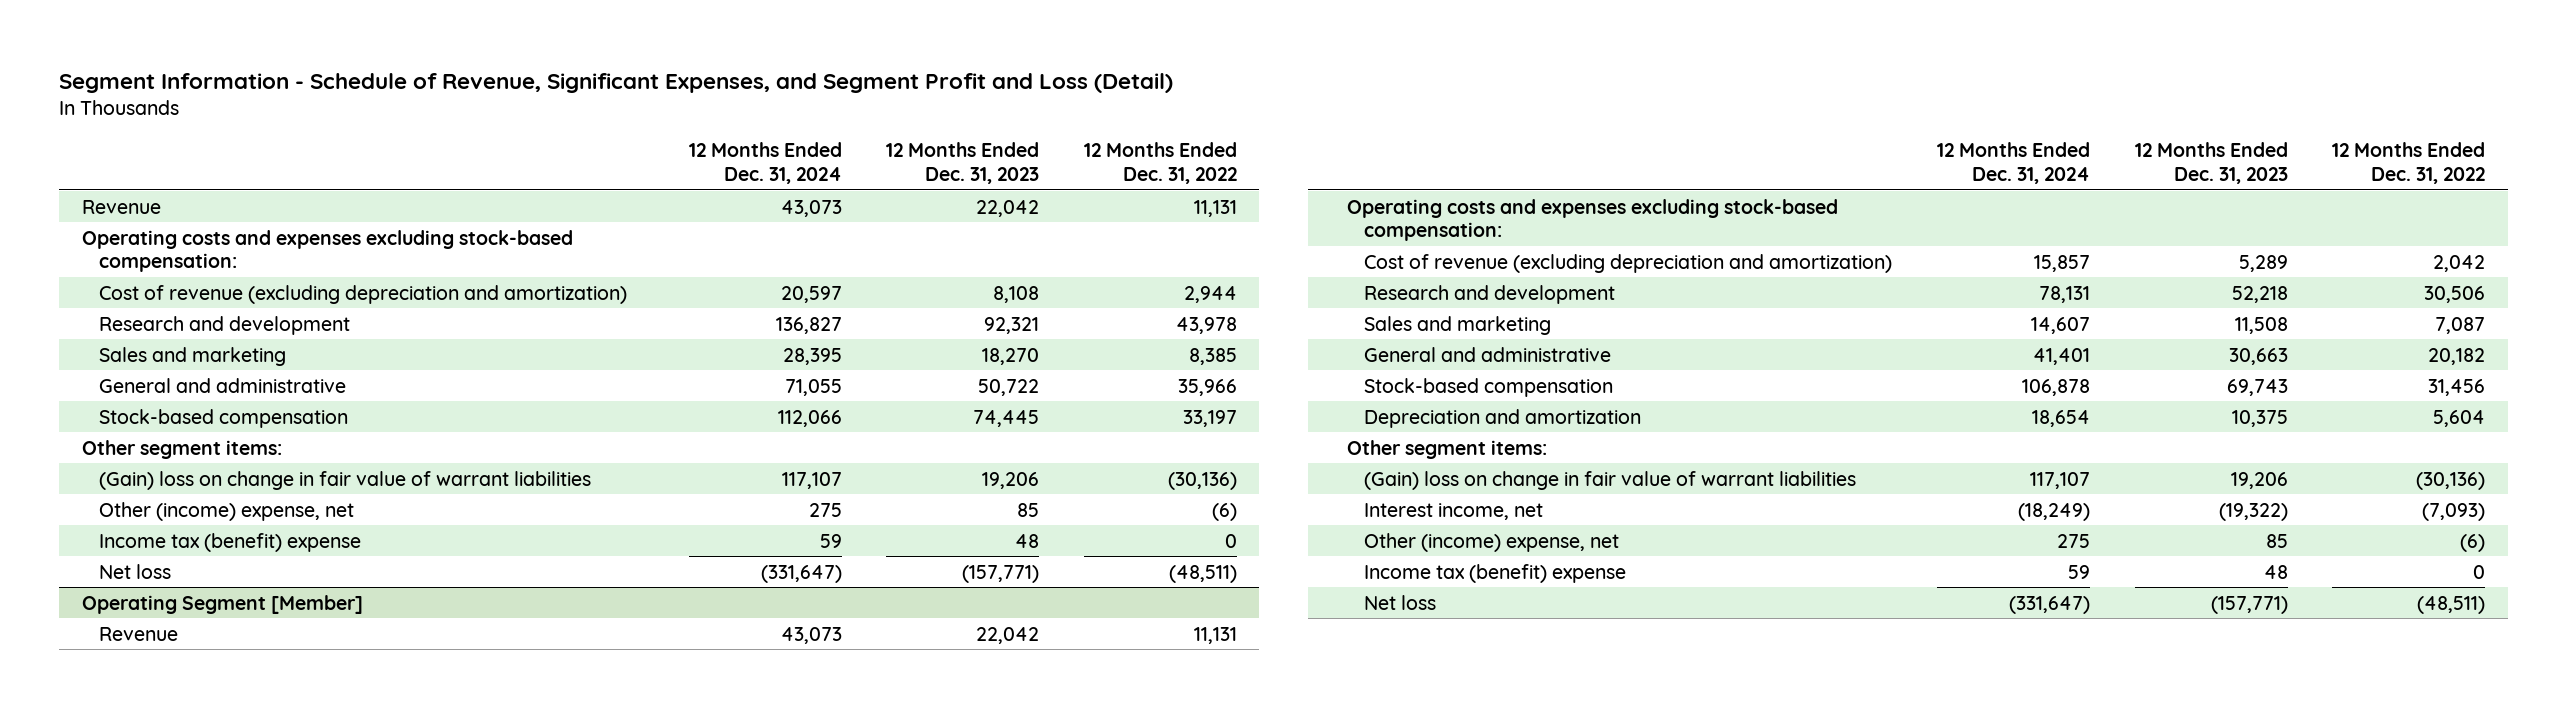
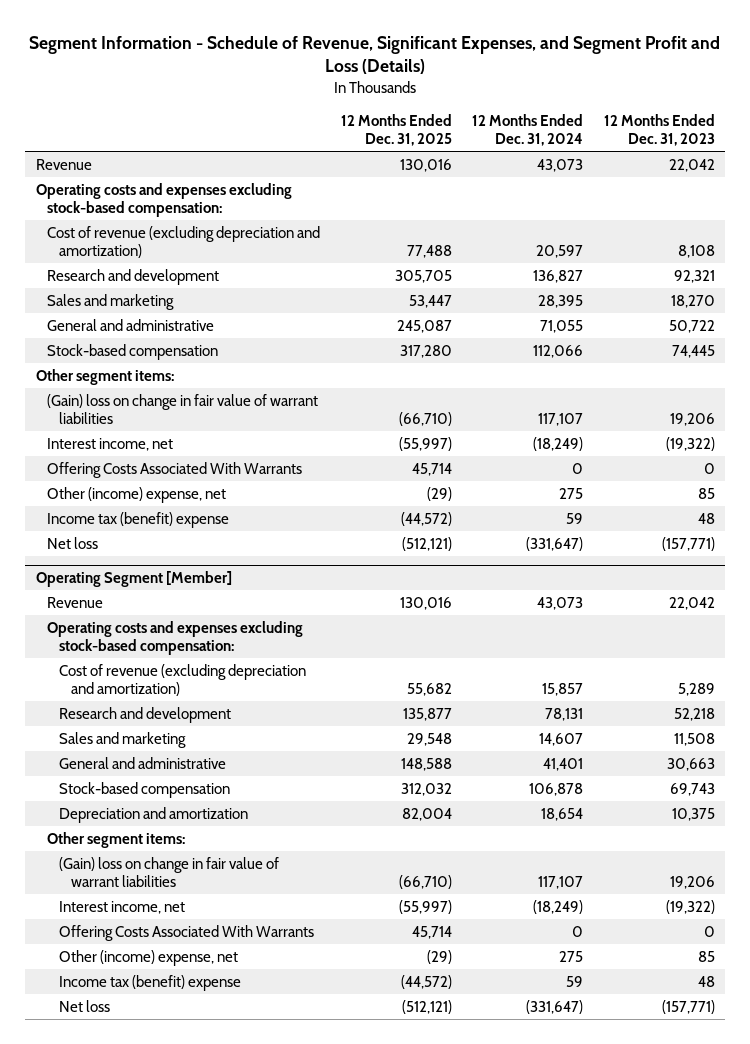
- Segment Information - Schedule of Revenue, Significant Expenses, and Segment Profit and Loss (Detail)
+ Segment Information - Schedule of Revenue, Significant Expenses, and Segment Profit and Loss (Details)
- | 12 Months Ended Dec. 31, 2024 | 12 Months Ended Dec. 31, 2023 | 12 Months Ended Dec. 31, 2022
+ | 12 Months Ended Dec. 31, 2025 | 12 Months Ended Dec. 31, 2024 | 12 Months Ended Dec. 31, 2023
+ Interest income, net | (55,997) | (18,249) | (19,322)
+ Offering Costs Associated With Warrants | 45,714 | 0 | 0
@ Operating Segment [Member]
+ Offering Costs Associated With Warrants | 45,714 | 0 | 0

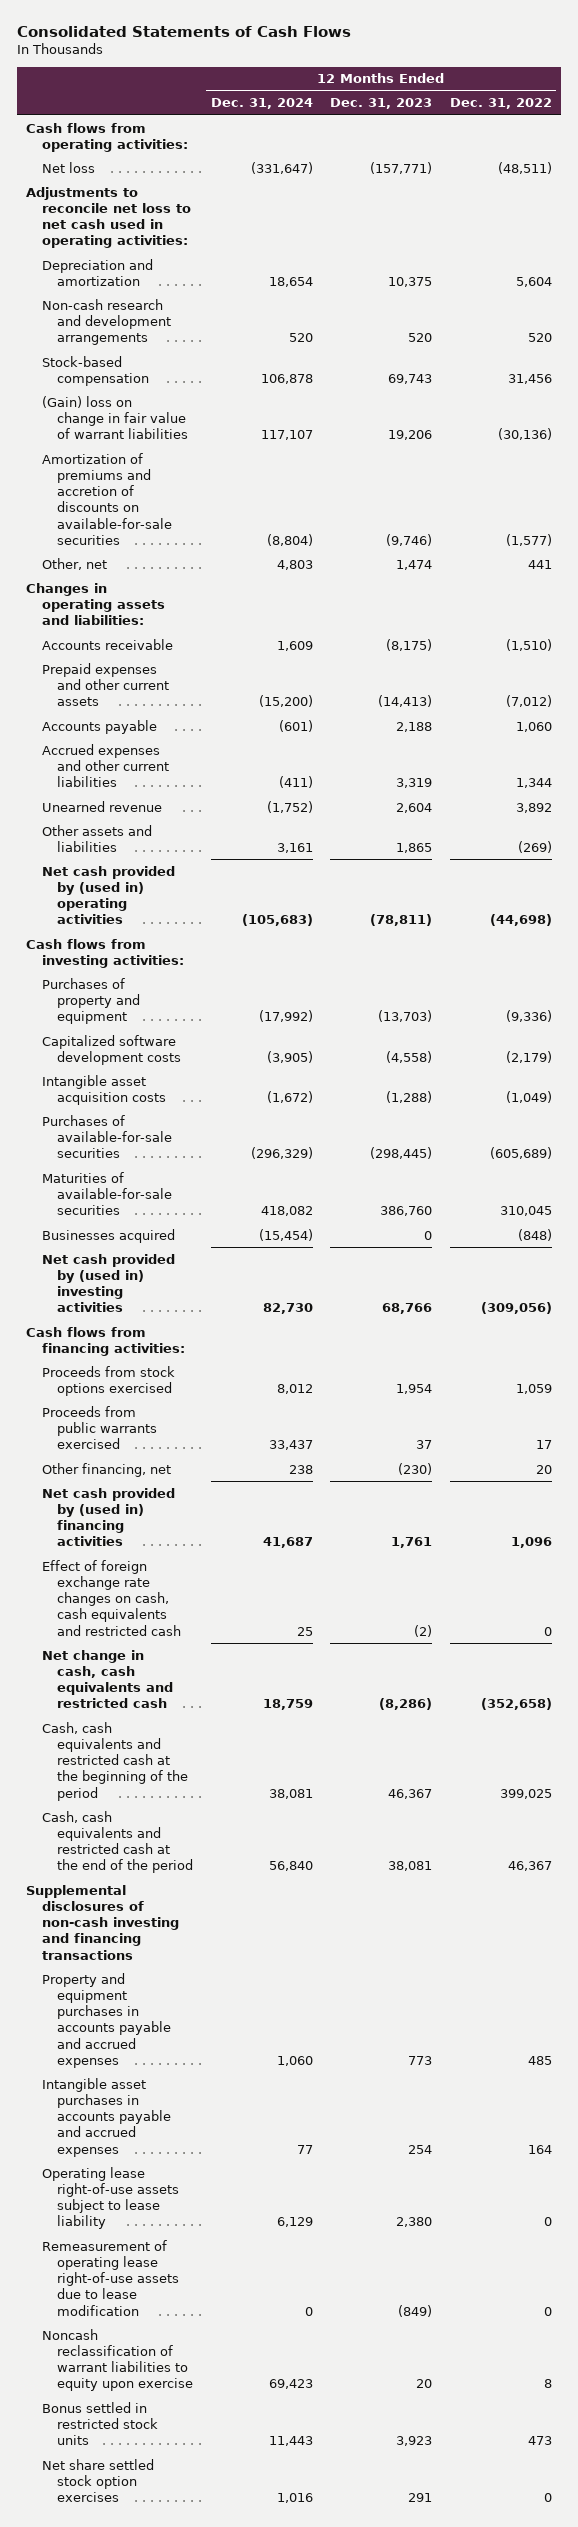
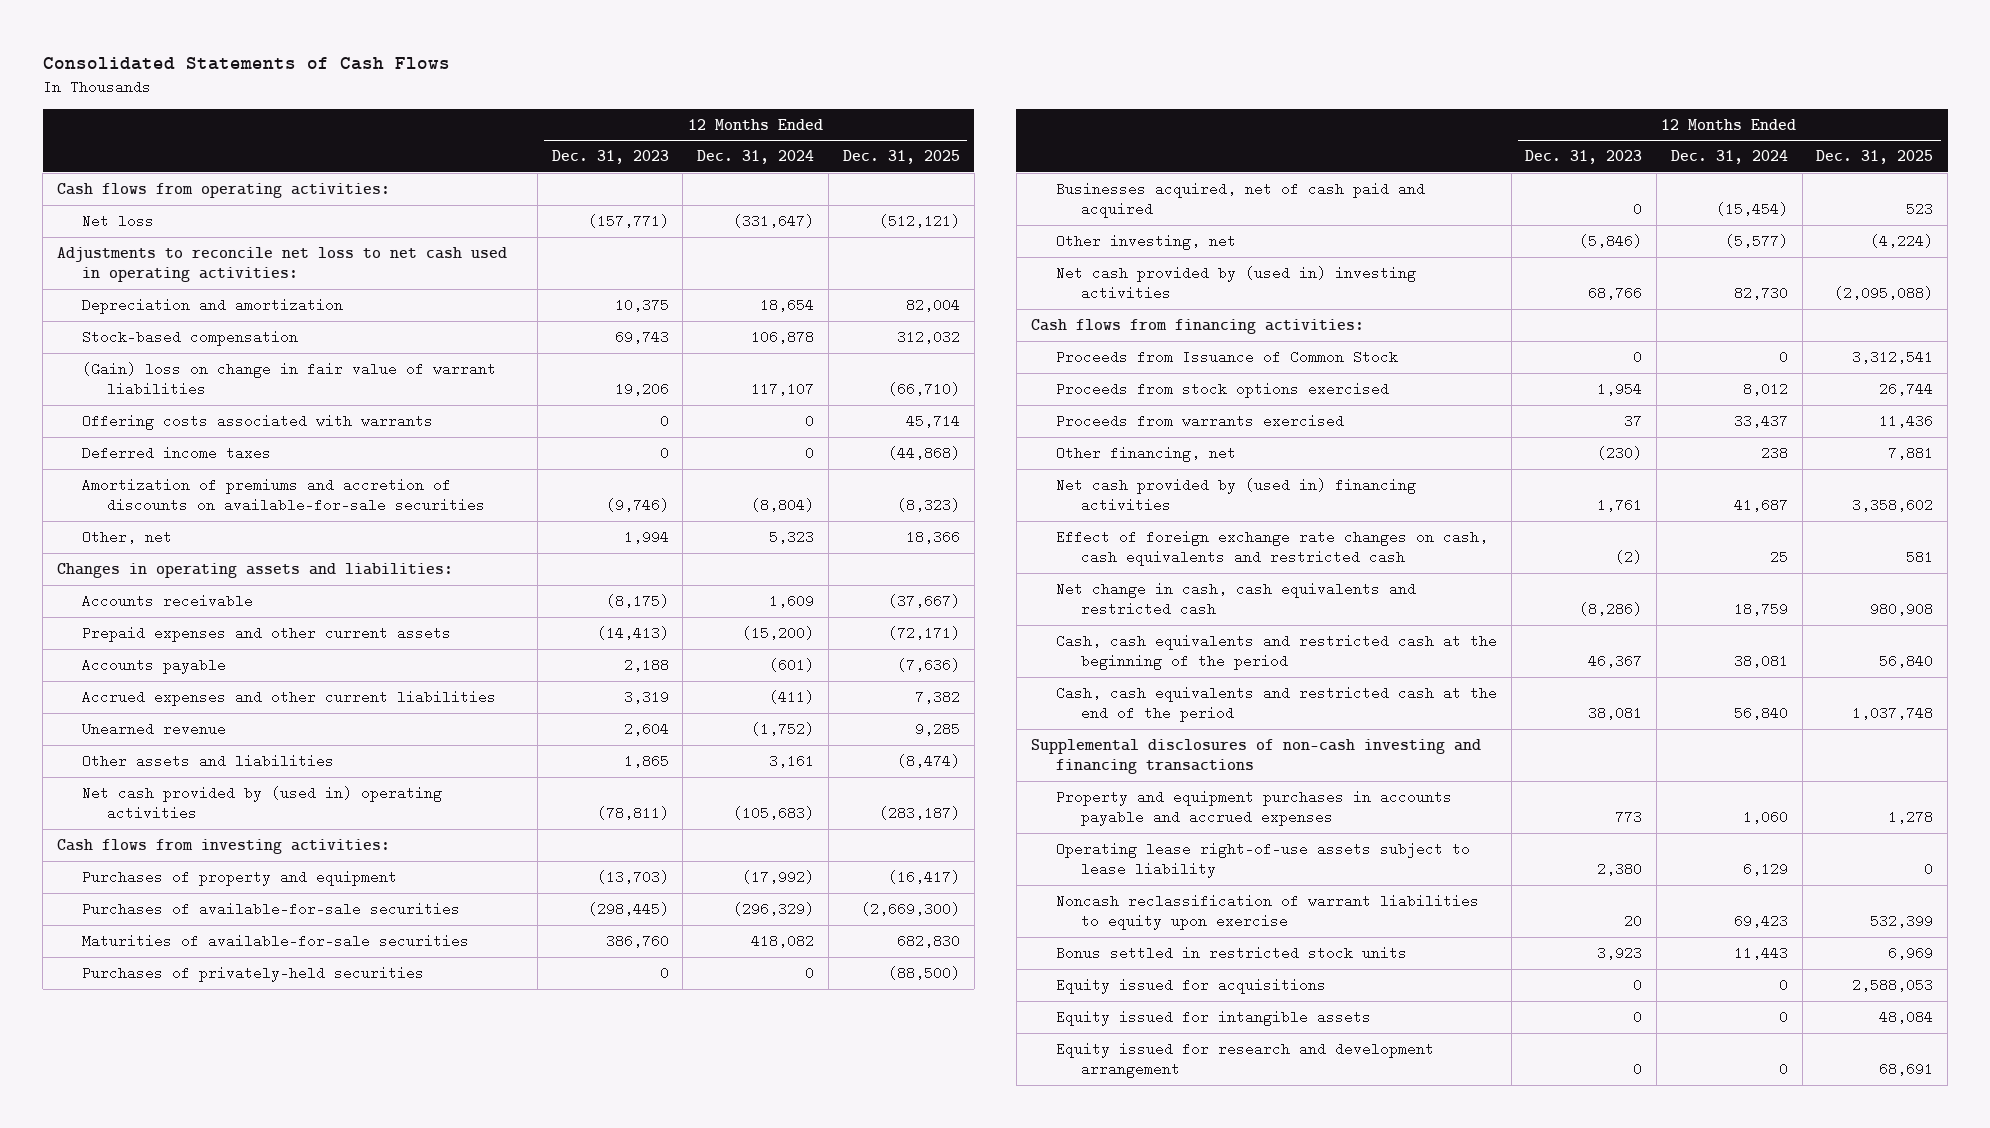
- | 12 Months Ended Dec. 31, 2024 | 12 Months Ended Dec. 31, 2023 | 12 Months Ended Dec. 31, 2022
+ | 12 Months Ended Dec. 31, 2023 | 12 Months Ended Dec. 31, 2024 | 12 Months Ended Dec. 31, 2025
- Non-cash research and development arrangements | 520 | 520 | 520
+ Offering costs associated with warrants | 0 | 0 | 45,714
+ Deferred income taxes | 0 | 0 | (44,868)
- Other, net | 4,803 | 1,474 | 441
+ Other, net | 1,994 | 5,323 | 18,366
- Capitalized software development costs | (3,905) | (4,558) | (2,179)
- Intangible asset acquisition costs | (1,672) | (1,288) | (1,049)
- Businesses acquired | (15,454) | 0 | (848)
+ Purchases of privately-held securities | 0 | 0 | (88,500)
+ Businesses acquired, net of cash paid and acquired | 0 | (15,454) | 523
+ Other investing, net | (5,846) | (5,577) | (4,224)
+ Proceeds from Issuance of Common Stock | 0 | 0 | 3,312,541
- Proceeds from public warrants exercised | 33,437 | 37 | 17
+ Proceeds from warrants exercised | 37 | 33,437 | 11,436
- Intangible asset purchases in accounts payable and accrued expenses | 77 | 254 | 164
- Remeasurement of operating lease right-of-use assets due to lease modification | 0 | (849) | 0
- Net share settled stock option exercises | 1,016 | 291 | 0
+ Equity issued for acquisitions | 0 | 0 | 2,588,053
+ Equity issued for intangible assets | 0 | 0 | 48,084
+ Equity issued for research and development arrangement | 0 | 0 | 68,691

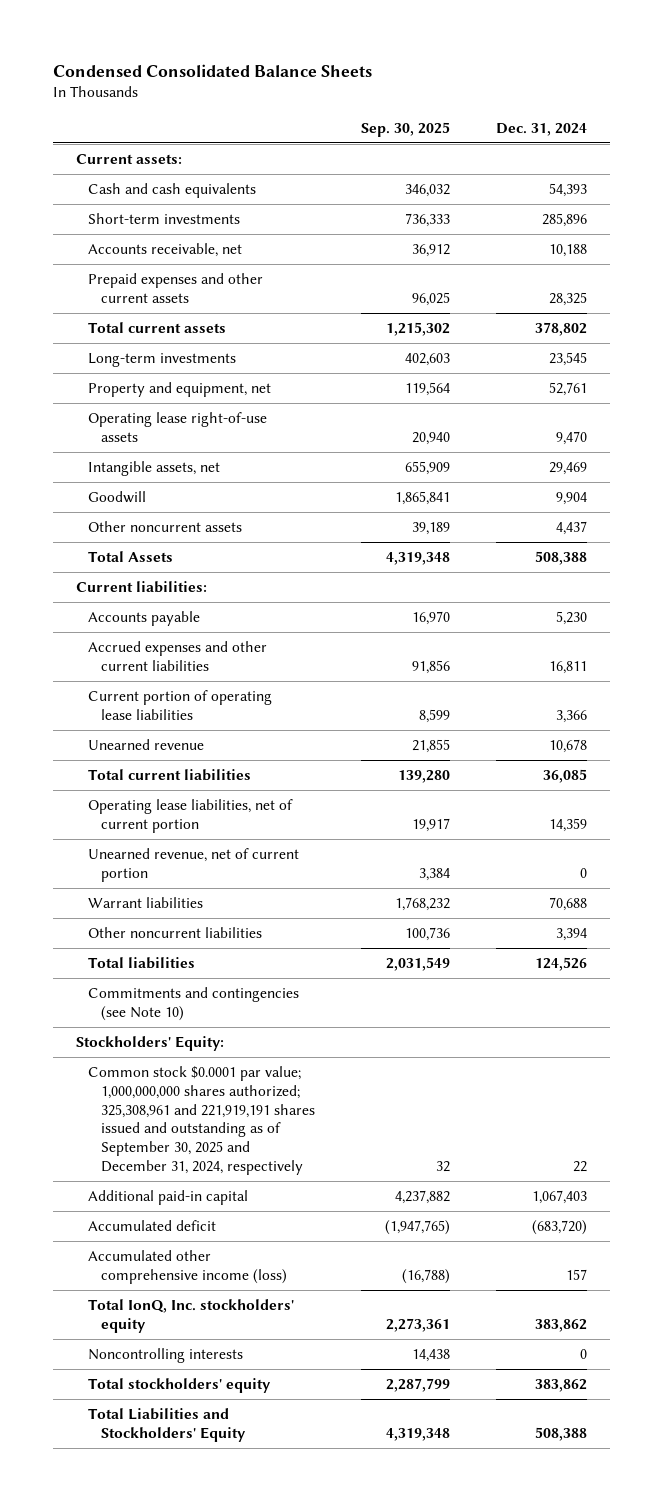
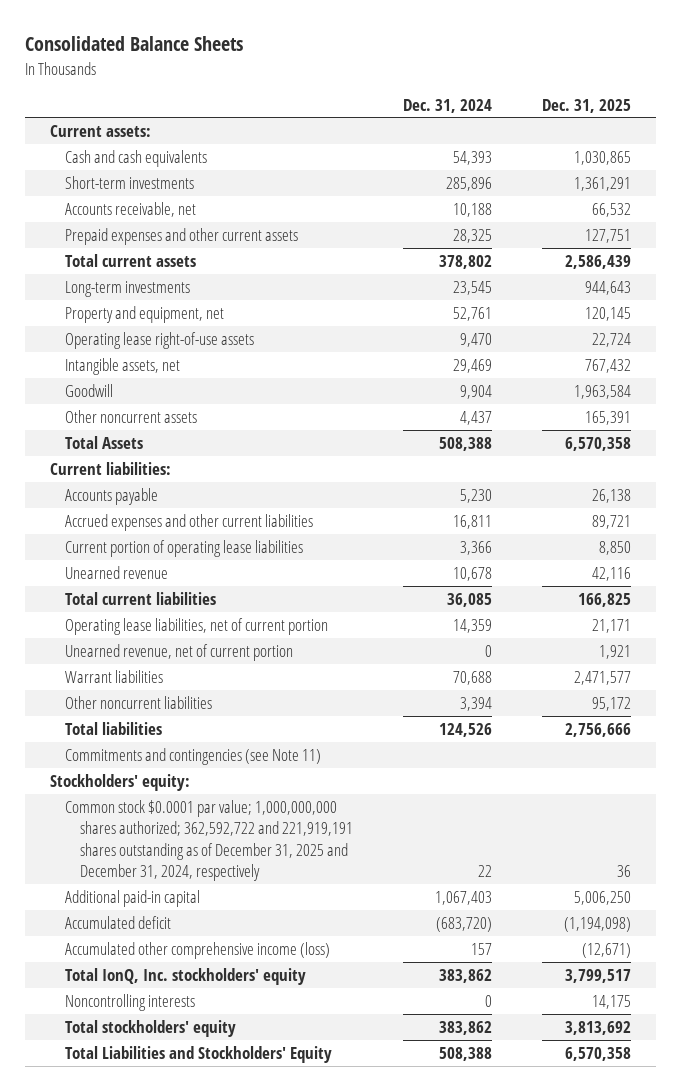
- Condensed Consolidated Balance Sheets
+ Consolidated Balance Sheets
- | Sep. 30, 2025 | Dec. 31, 2024
+ | Dec. 31, 2024 | Dec. 31, 2025
- Commitments and contingencies (see Note 10)
- Stockholders' Equity:
- Common stock $0.0001 par value; 1,000,000,000 shares authorized; 325,308,961 and 221,919,191 shares issued and outstanding as of September 30, 2025 and December 31, 2024, respectively | 32 | 22
+ Commitments and contingencies (see Note 11)
+ Stockholders' equity:
+ Common stock $0.0001 par value; 1,000,000,000 shares authorized; 362,592,722 and 221,919,191 shares outstanding as of December 31, 2025 and December 31, 2024, respectively | 22 | 36

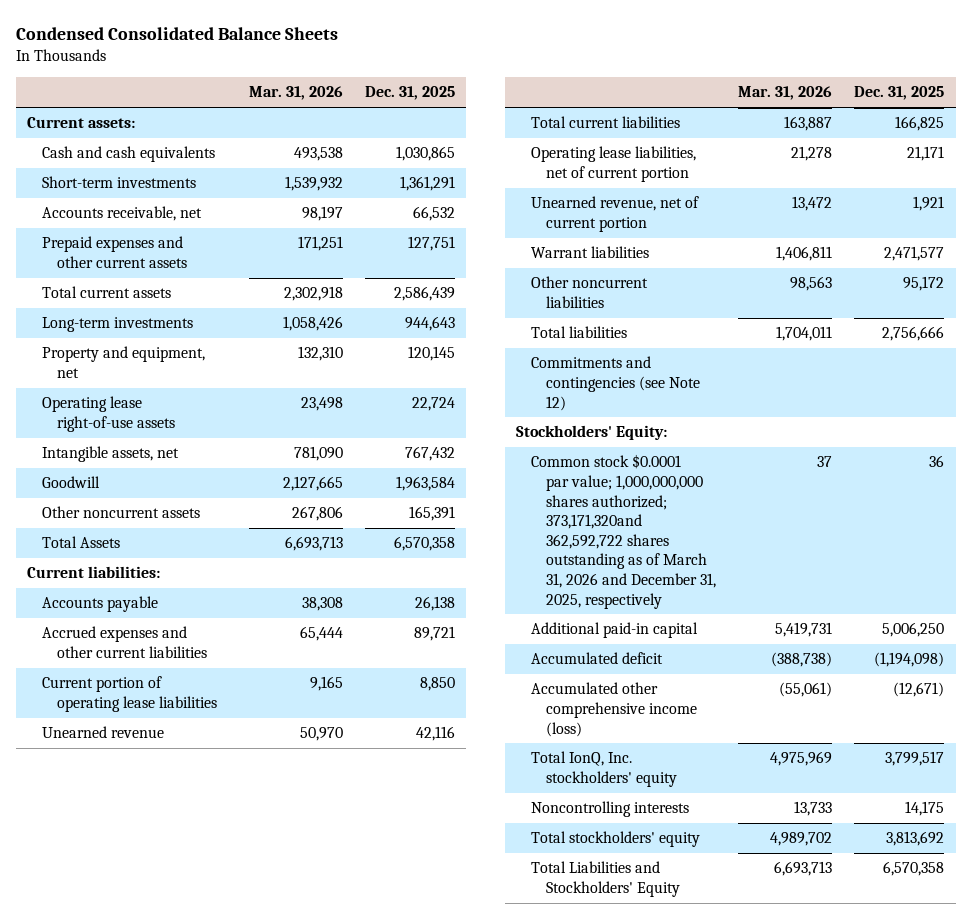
- Consolidated Balance Sheets
+ Condensed Consolidated Balance Sheets
- | Dec. 31, 2024 | Dec. 31, 2025
+ | Mar. 31, 2026 | Dec. 31, 2025
- Commitments and contingencies (see Note 11)
- Stockholders' equity:
- Common stock $0.0001 par value; 1,000,000,000 shares authorized; 362,592,722 and 221,919,191 shares outstanding as of December 31, 2025 and December 31, 2024, respectively | 22 | 36
+ Commitments and contingencies (see Note 12)
+ Stockholders' Equity:
+ Common stock $0.0001 par value; 1,000,000,000 shares authorized; 373,171,320and 362,592,722 shares outstanding as of March 31, 2026 and December 31, 2025, respectively | 37 | 36

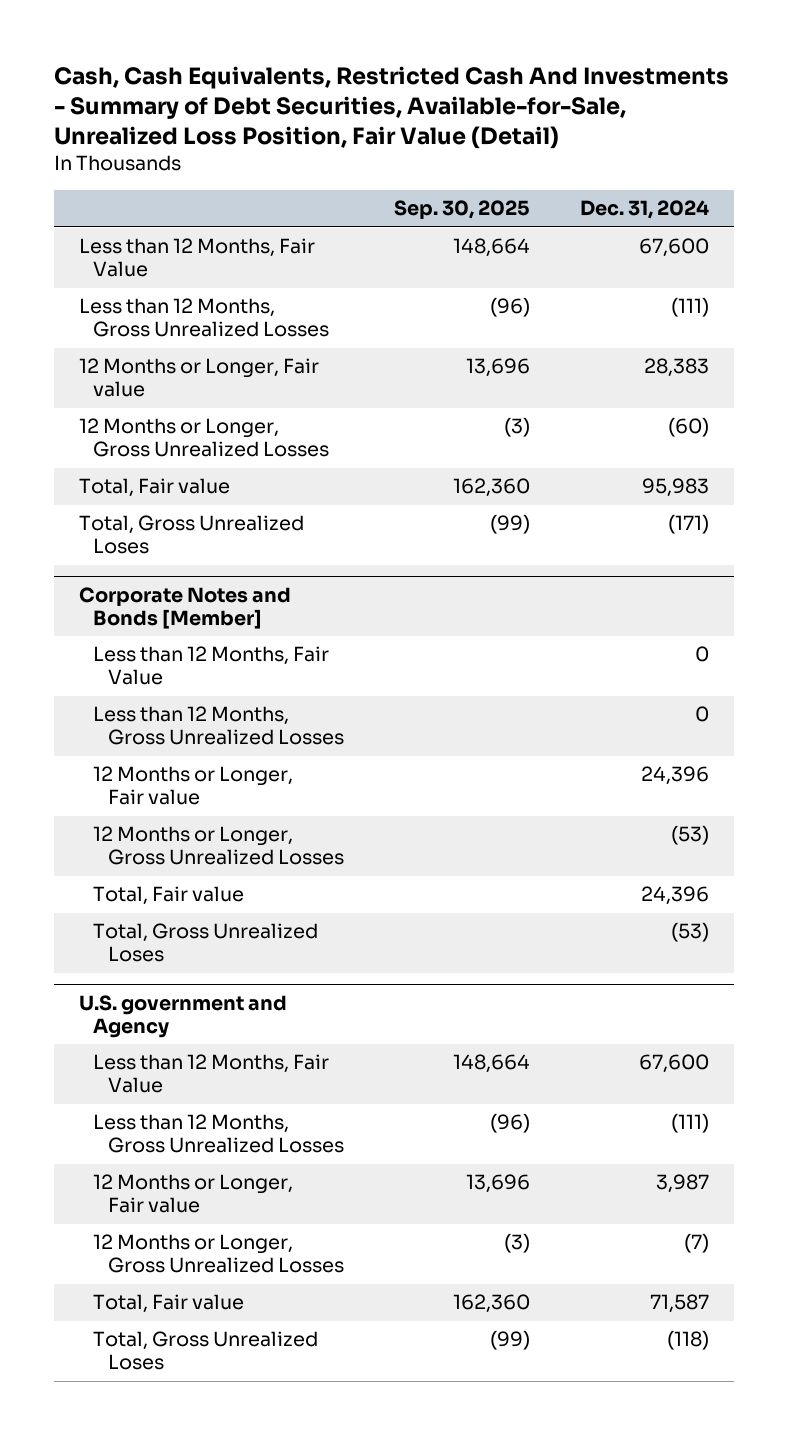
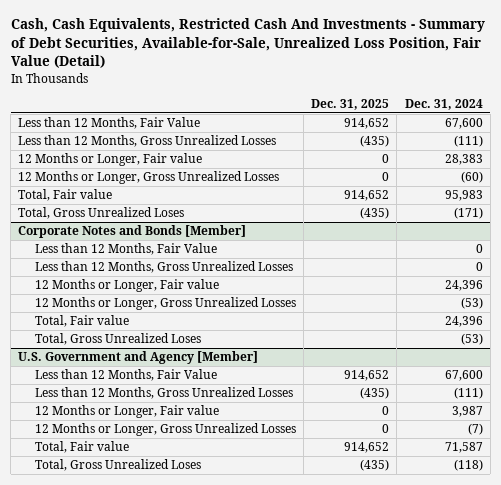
- | Sep. 30, 2025 | Dec. 31, 2024
+ | Dec. 31, 2025 | Dec. 31, 2024
- U.S. government and Agency
+ U.S. Government and Agency [Member]

